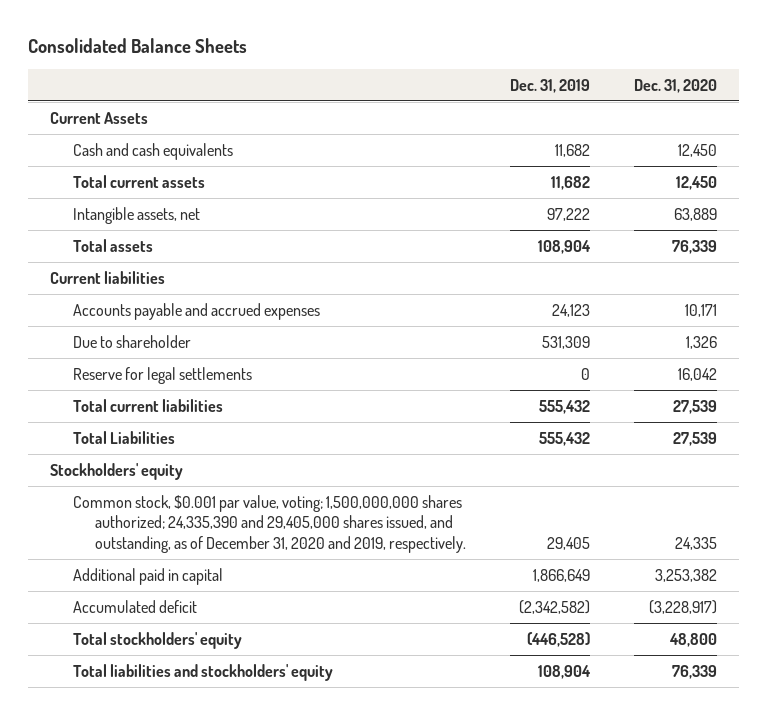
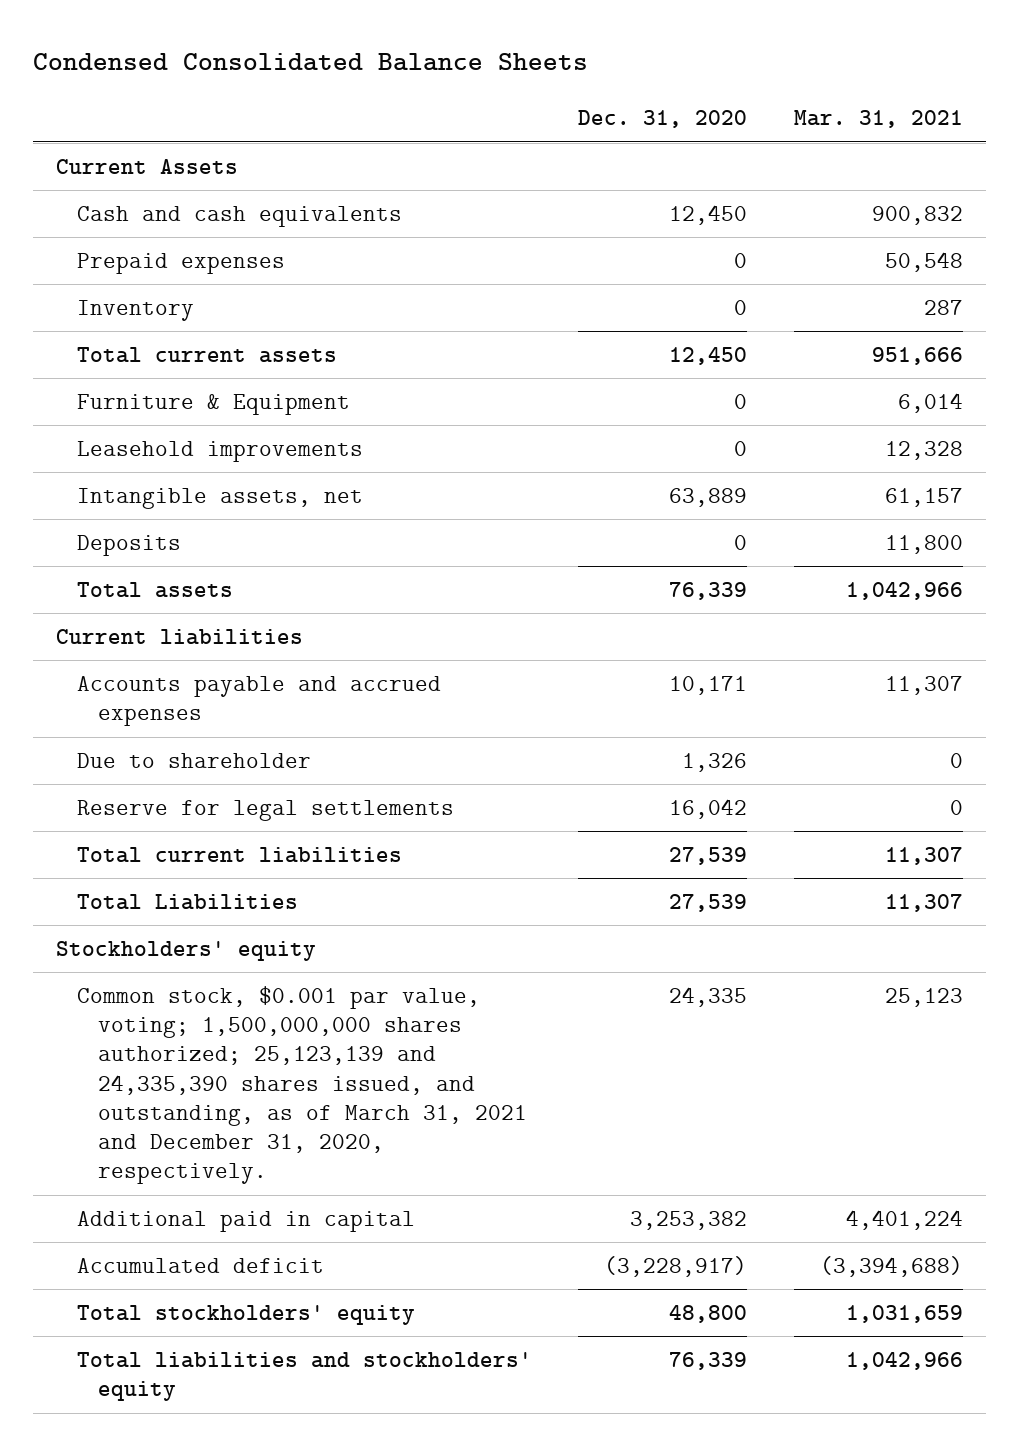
- Consolidated Balance Sheets
+ Condensed Consolidated Balance Sheets
- | Dec. 31, 2019 | Dec. 31, 2020
+ | Dec. 31, 2020 | Mar. 31, 2021
+ Prepaid expenses | 0 | 50,548
+ Inventory | 0 | 287
+ Furniture & Equipment | 0 | 6,014
+ Leasehold improvements | 0 | 12,328
+ Deposits | 0 | 11,800
- Common stock, $0.001 par value, voting; 1,500,000,000 shares authorized; 24,335,390 and 29,405,000 shares issued, and outstanding, as of December 31, 2020 and 2019, respectively. | 29,405 | 24,335
+ Common stock, $0.001 par value, voting; 1,500,000,000 shares authorized; 25,123,139 and 24,335,390 shares issued, and outstanding, as of March 31, 2021 and December 31, 2020, respectively. | 24,335 | 25,123

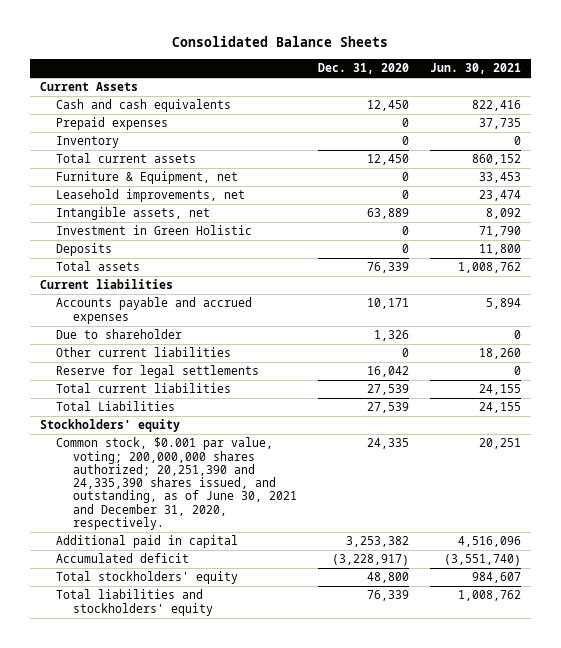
- Condensed Consolidated Balance Sheets
+ Consolidated Balance Sheets
- | Dec. 31, 2020 | Mar. 31, 2021
+ | Dec. 31, 2020 | Jun. 30, 2021
- Furniture & Equipment | 0 | 6,014
- Leasehold improvements | 0 | 12,328
+ Furniture & Equipment, net | 0 | 33,453
+ Leasehold improvements, net | 0 | 23,474
+ Investment in Green Holistic | 0 | 71,790
+ Other current liabilities | 0 | 18,260
- Common stock, $0.001 par value, voting; 1,500,000,000 shares authorized; 25,123,139 and 24,335,390 shares issued, and outstanding, as of March 31, 2021 and December 31, 2020, respectively. | 24,335 | 25,123
+ Common stock, $0.001 par value, voting; 200,000,000 shares authorized; 20,251,390 and 24,335,390 shares issued, and outstanding, as of June 30, 2021 and December 31, 2020, respectively. | 24,335 | 20,251

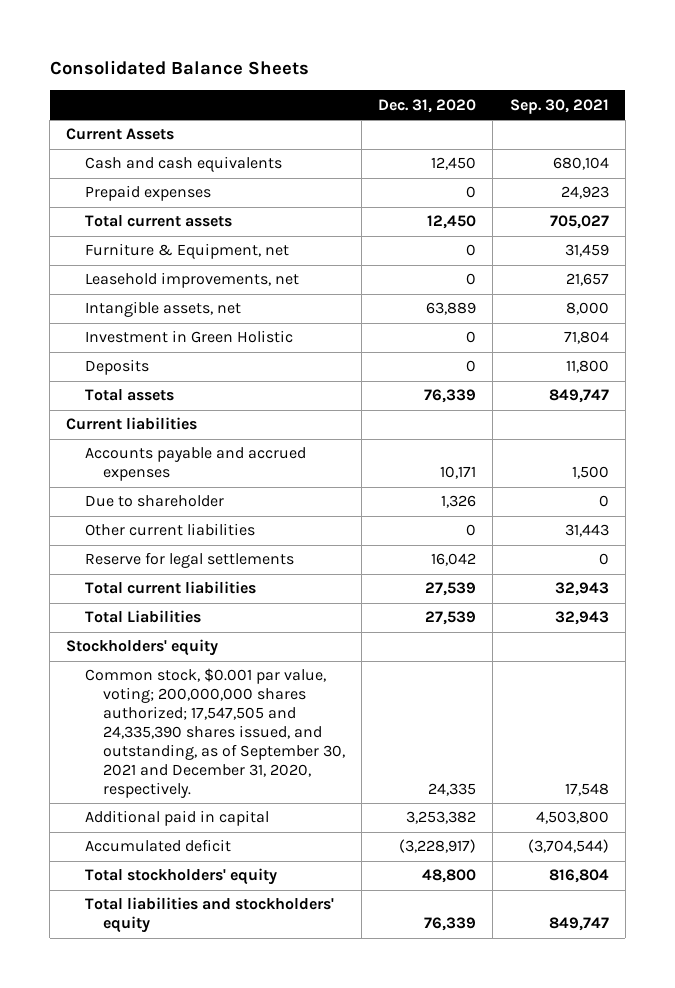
- | Dec. 31, 2020 | Jun. 30, 2021
+ | Dec. 31, 2020 | Sep. 30, 2021
- Inventory | 0 | 0
- Common stock, $0.001 par value, voting; 200,000,000 shares authorized; 20,251,390 and 24,335,390 shares issued, and outstanding, as of June 30, 2021 and December 31, 2020, respectively. | 24,335 | 20,251
+ Common stock, $0.001 par value, voting; 200,000,000 shares authorized; 17,547,505 and 24,335,390 shares issued, and outstanding, as of September 30, 2021 and December 31, 2020, respectively. | 24,335 | 17,548

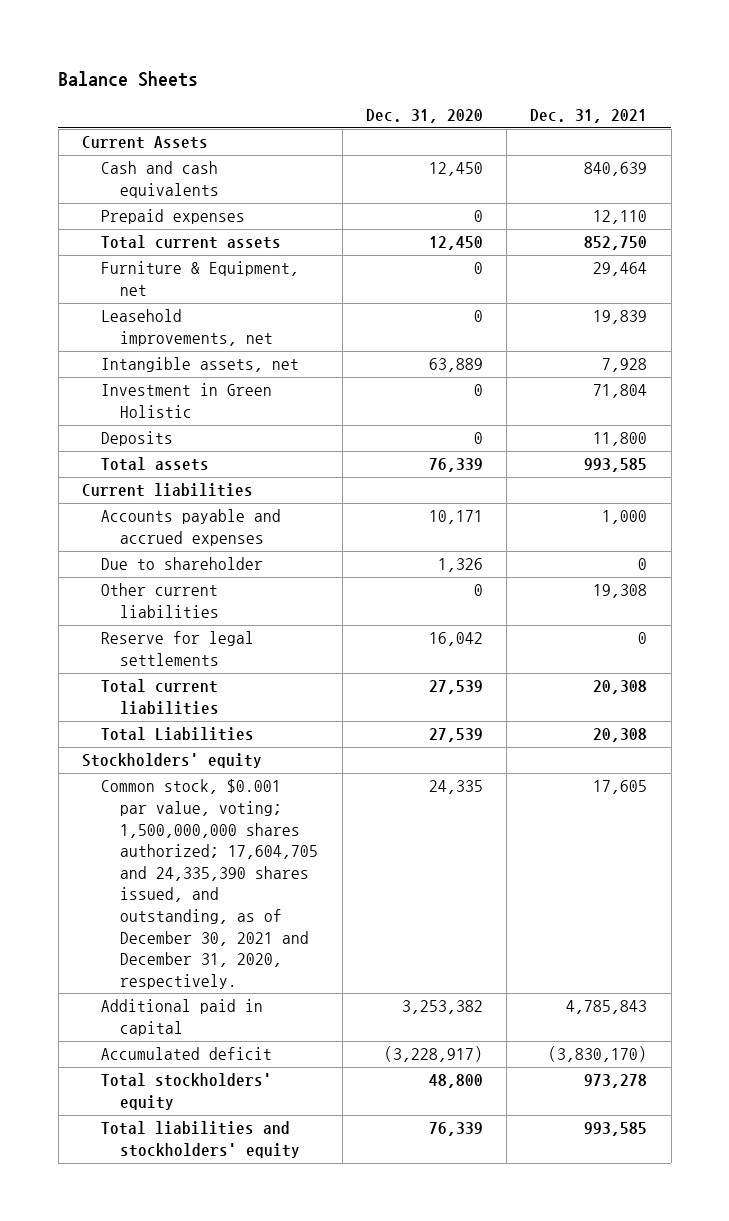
- Consolidated Balance Sheets
+ Balance Sheets
- | Dec. 31, 2020 | Sep. 30, 2021
+ | Dec. 31, 2020 | Dec. 31, 2021
- Common stock, $0.001 par value, voting; 200,000,000 shares authorized; 17,547,505 and 24,335,390 shares issued, and outstanding, as of September 30, 2021 and December 31, 2020, respectively. | 24,335 | 17,548
+ Common stock, $0.001 par value, voting; 1,500,000,000 shares authorized; 17,604,705 and 24,335,390 shares issued, and outstanding, as of December 30, 2021 and December 31, 2020, respectively. | 24,335 | 17,605

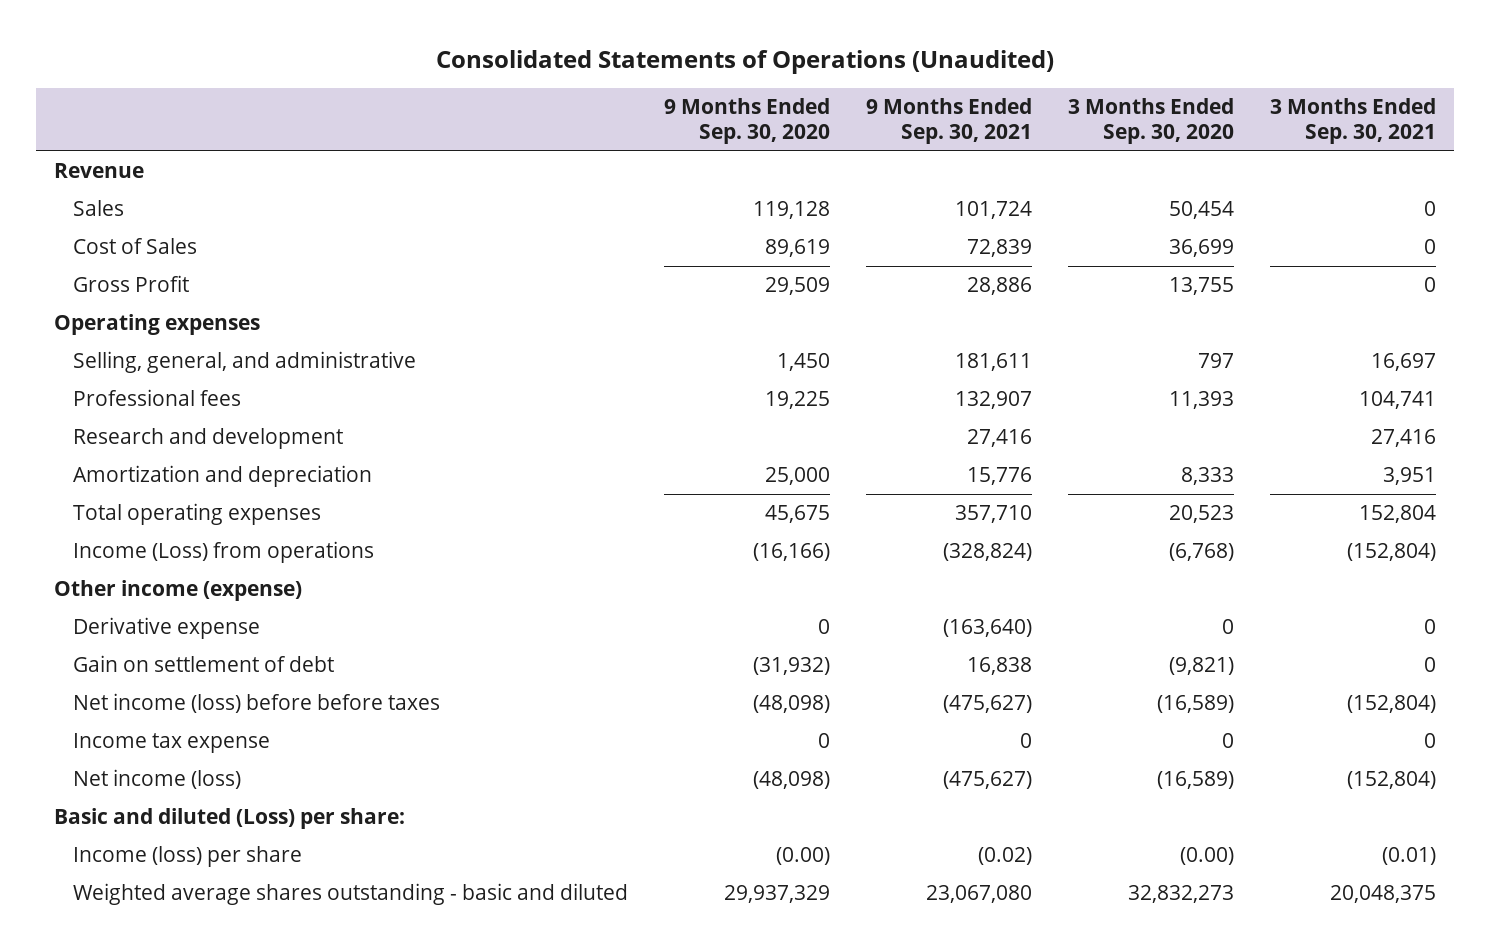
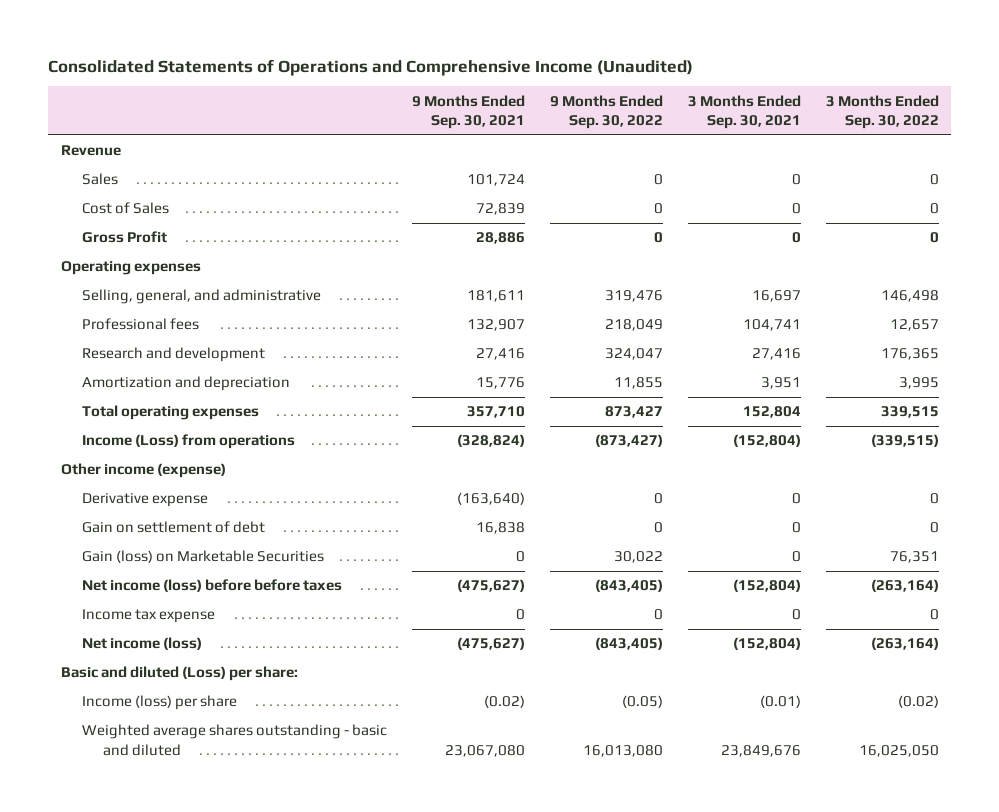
- Consolidated Statements of Operations (Unaudited)
+ Consolidated Statements of Operations and Comprehensive Income (Unaudited)
- | 9 Months Ended Sep. 30, 2020 | 9 Months Ended Sep. 30, 2021 | 3 Months Ended Sep. 30, 2020 | 3 Months Ended Sep. 30, 2021
+ | 9 Months Ended Sep. 30, 2021 | 9 Months Ended Sep. 30, 2022 | 3 Months Ended Sep. 30, 2021 | 3 Months Ended Sep. 30, 2022
+ Gain (loss) on Marketable Securities | 0 | 30,022 | 0 | 76,351
- Weighted average shares outstanding - basic and diluted | 29,937,329 | 23,067,080 | 32,832,273 | 20,048,375
+ Weighted average shares outstanding - basic and diluted | 23,067,080 | 16,013,080 | 23,849,676 | 16,025,050

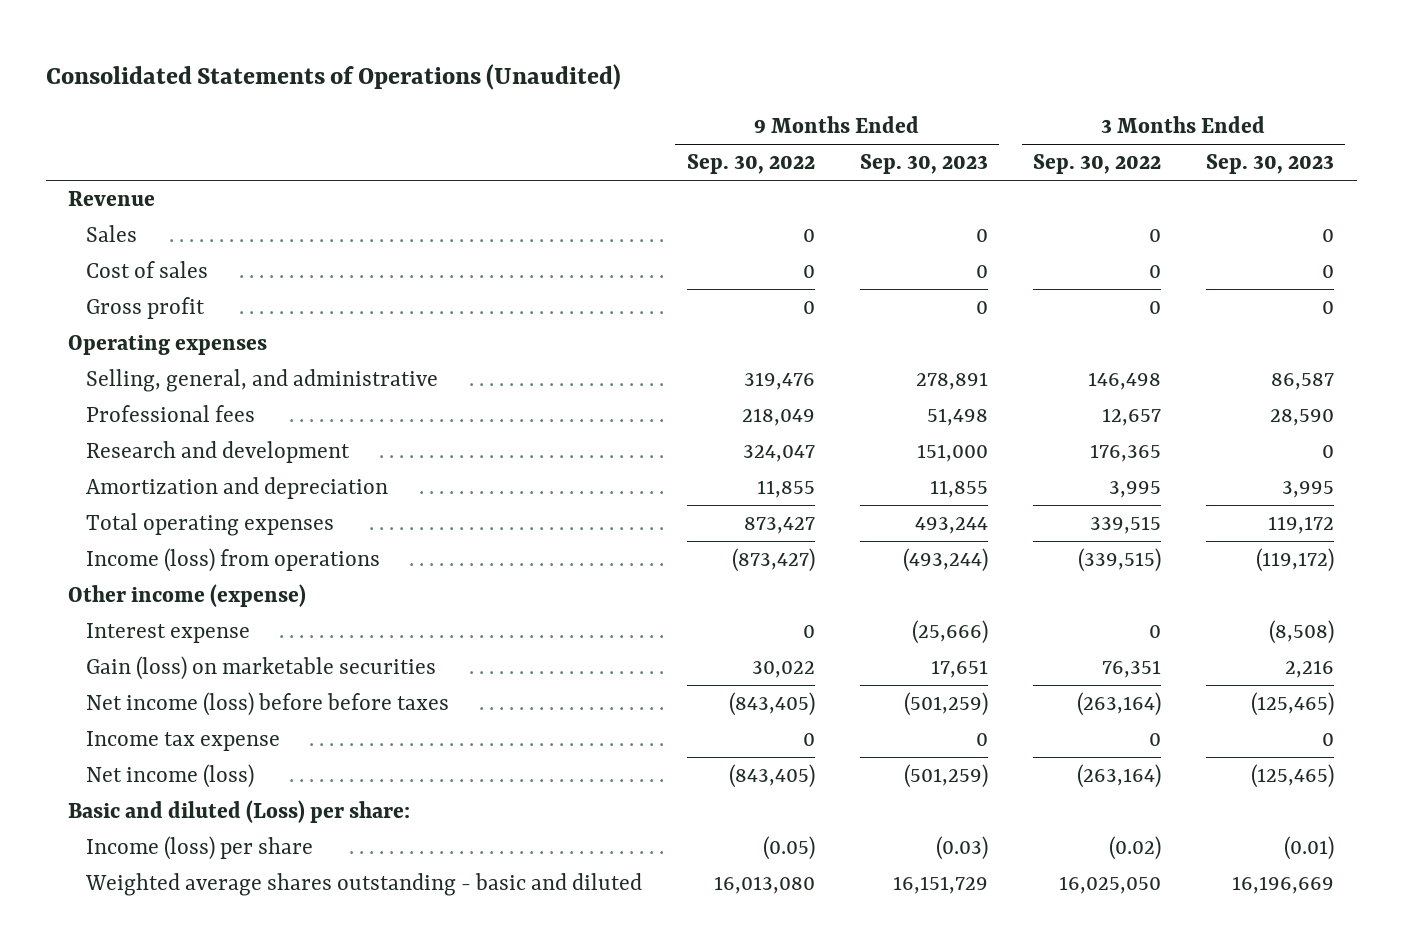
- Consolidated Statements of Operations and Comprehensive Income (Unaudited)
+ Consolidated Statements of Operations (Unaudited)
- | 9 Months Ended Sep. 30, 2021 | 9 Months Ended Sep. 30, 2022 | 3 Months Ended Sep. 30, 2021 | 3 Months Ended Sep. 30, 2022
+ | 9 Months Ended Sep. 30, 2022 | 9 Months Ended Sep. 30, 2023 | 3 Months Ended Sep. 30, 2022 | 3 Months Ended Sep. 30, 2023
- Cost of Sales | 72,839 | 0 | 0 | 0
- Gross Profit | 28,886 | 0 | 0 | 0
+ Cost of sales | 0 | 0 | 0 | 0
+ Gross profit | 0 | 0 | 0 | 0
- Income (Loss) from operations | (328,824) | (873,427) | (152,804) | (339,515)
+ Income (loss) from operations | (873,427) | (493,244) | (339,515) | (119,172)
- Derivative expense | (163,640) | 0 | 0 | 0
- Gain on settlement of debt | 16,838 | 0 | 0 | 0
- Gain (loss) on Marketable Securities | 0 | 30,022 | 0 | 76,351
+ Interest expense | 0 | (25,666) | 0 | (8,508)
+ Gain (loss) on marketable securities | 30,022 | 17,651 | 76,351 | 2,216

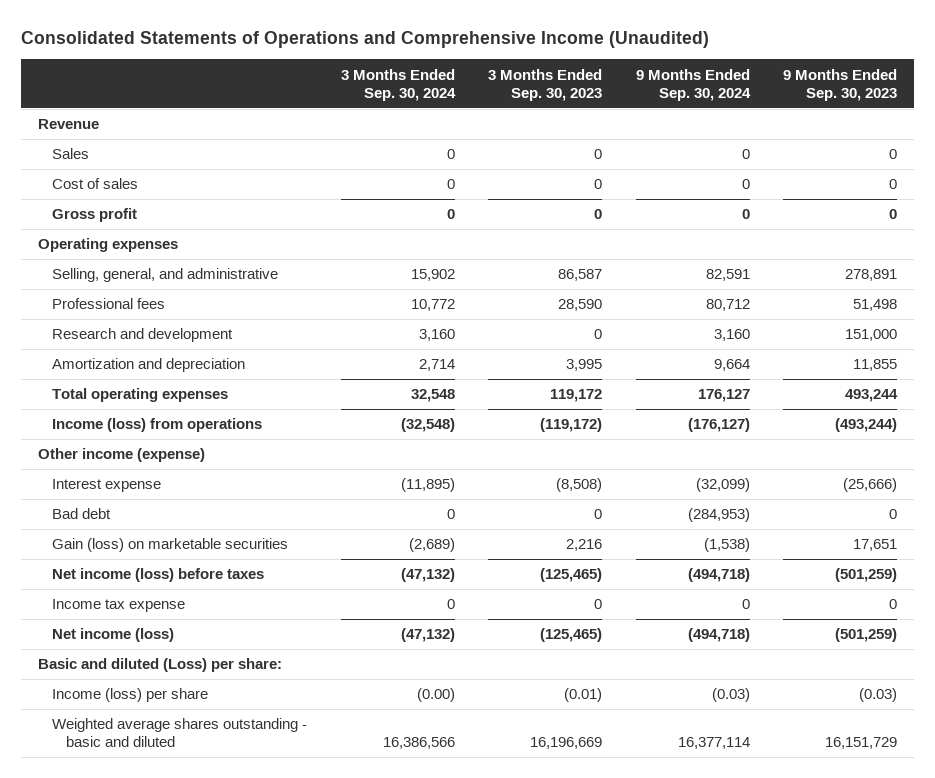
- Consolidated Statements of Operations (Unaudited)
+ Consolidated Statements of Operations and Comprehensive Income (Unaudited)
- | 9 Months Ended Sep. 30, 2022 | 9 Months Ended Sep. 30, 2023 | 3 Months Ended Sep. 30, 2022 | 3 Months Ended Sep. 30, 2023
+ | 3 Months Ended Sep. 30, 2024 | 3 Months Ended Sep. 30, 2023 | 9 Months Ended Sep. 30, 2024 | 9 Months Ended Sep. 30, 2023
+ Bad debt | 0 | 0 | (284,953) | 0
- Net income (loss) before before taxes | (843,405) | (501,259) | (263,164) | (125,465)
+ Net income (loss) before taxes | (47,132) | (125,465) | (494,718) | (501,259)

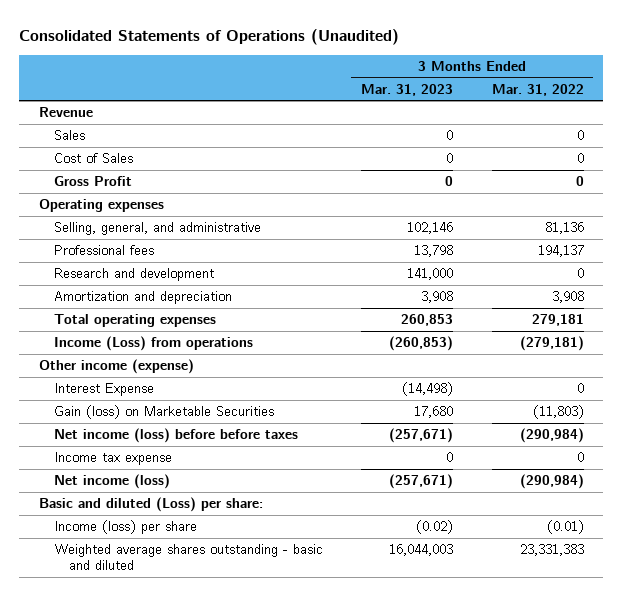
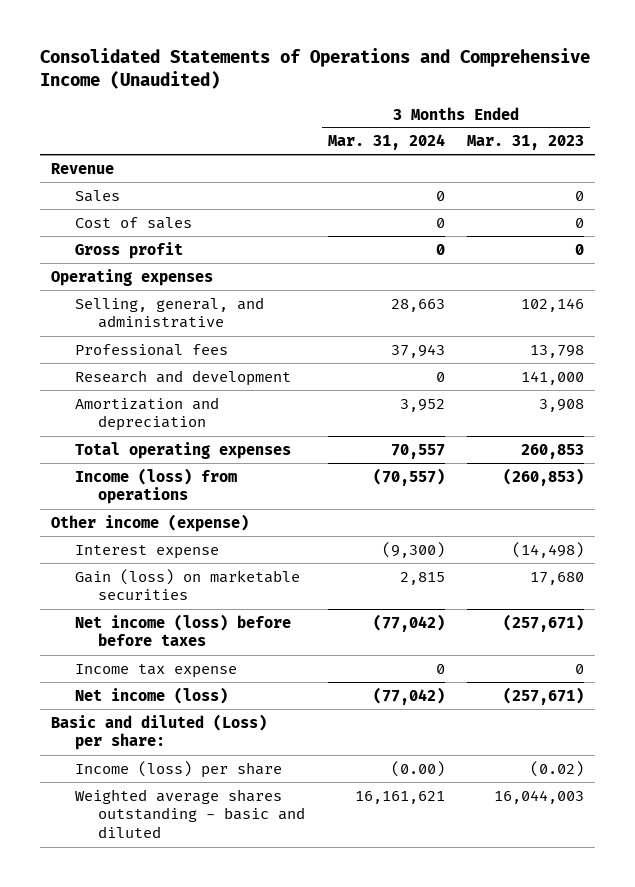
- Consolidated Statements of Operations (Unaudited)
+ Consolidated Statements of Operations and Comprehensive Income (Unaudited)
- | 3 Months Ended Mar. 31, 2023 | 3 Months Ended Mar. 31, 2022
+ | 3 Months Ended Mar. 31, 2024 | 3 Months Ended Mar. 31, 2023
- Cost of Sales | 0 | 0
- Gross Profit | 0 | 0
+ Cost of sales | 0 | 0
+ Gross profit | 0 | 0
- Income (Loss) from operations | (260,853) | (279,181)
+ Income (loss) from operations | (70,557) | (260,853)
- Interest Expense | (14,498) | 0
- Gain (loss) on Marketable Securities | 17,680 | (11,803)
+ Interest expense | (9,300) | (14,498)
+ Gain (loss) on marketable securities | 2,815 | 17,680

